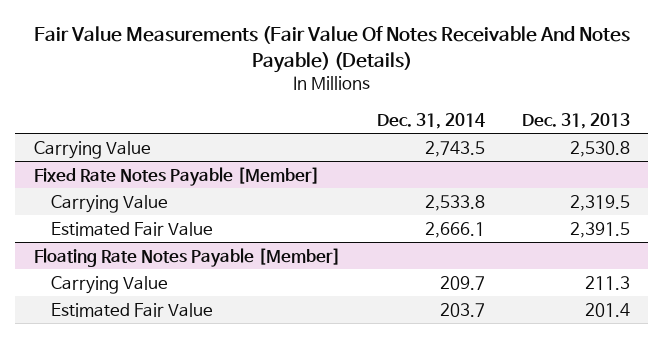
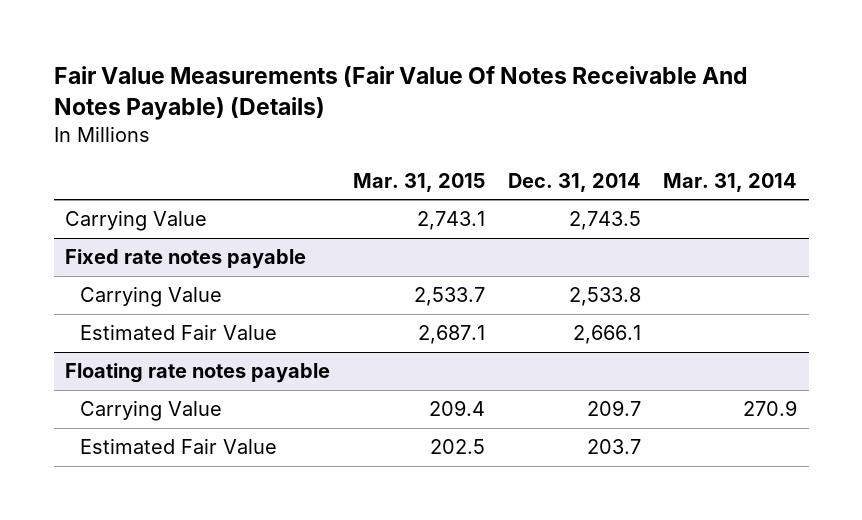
- | Dec. 31, 2014 | Dec. 31, 2013
+ | Mar. 31, 2015 | Dec. 31, 2014 | Mar. 31, 2014
- Fixed Rate Notes Payable [Member]
+ Fixed rate notes payable
- Floating Rate Notes Payable [Member]
+ Floating rate notes payable

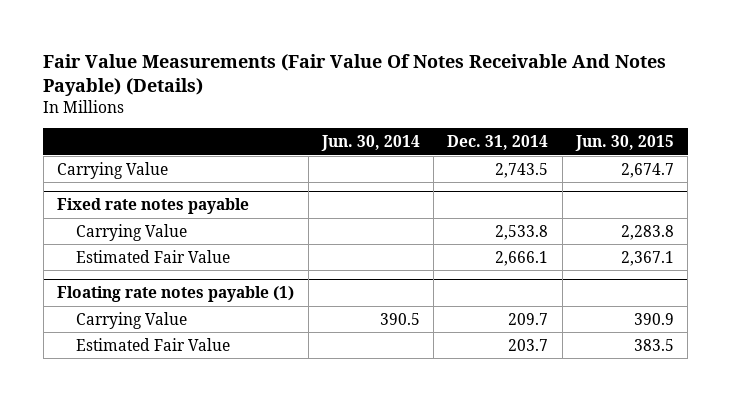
- | Mar. 31, 2015 | Dec. 31, 2014 | Mar. 31, 2014
+ | Jun. 30, 2014 | Dec. 31, 2014 | Jun. 30, 2015
- Floating rate notes payable
+ Floating rate notes payable (1)

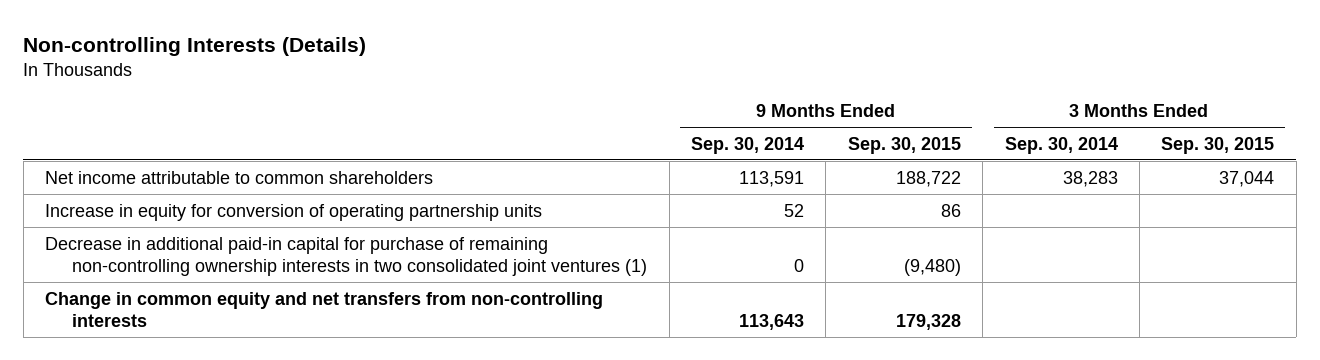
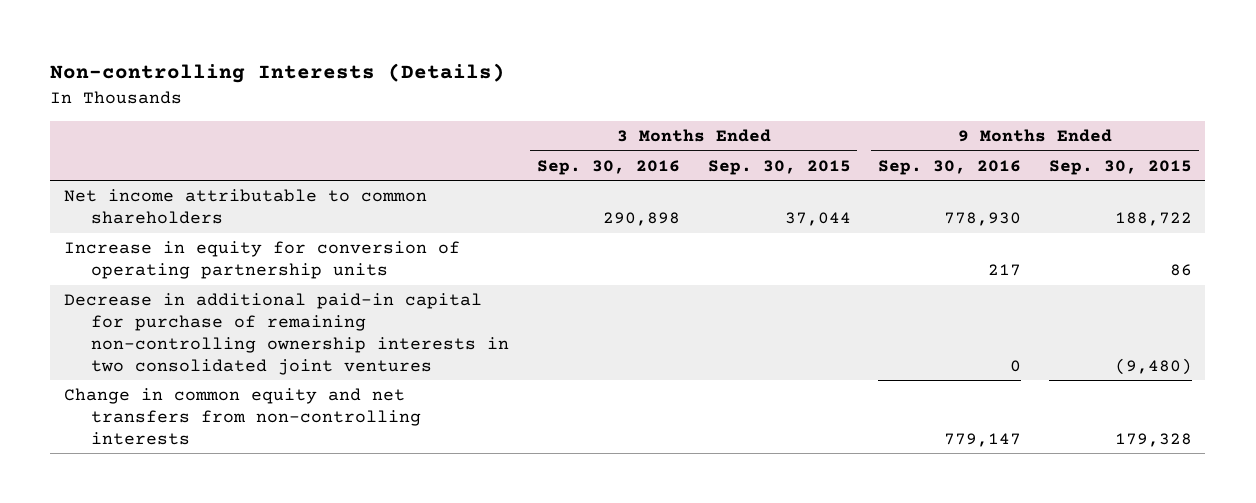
- | 9 Months Ended Sep. 30, 2014 | 9 Months Ended Sep. 30, 2015 | 3 Months Ended Sep. 30, 2014 | 3 Months Ended Sep. 30, 2015
+ | 3 Months Ended Sep. 30, 2016 | 3 Months Ended Sep. 30, 2015 | 9 Months Ended Sep. 30, 2016 | 9 Months Ended Sep. 30, 2015
- Decrease in additional paid-in capital for purchase of remaining non-controlling ownership interests in two consolidated joint ventures (1) | 0 | (9,480) | |
+ Decrease in additional paid-in capital for purchase of remaining non-controlling ownership interests in two consolidated joint ventures | | | 0 | (9,480)

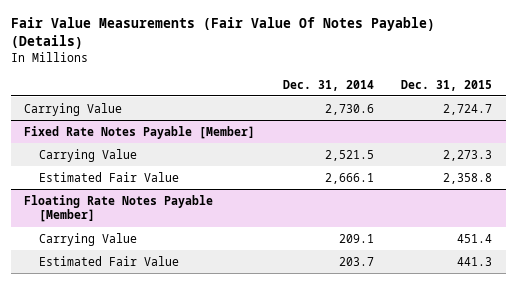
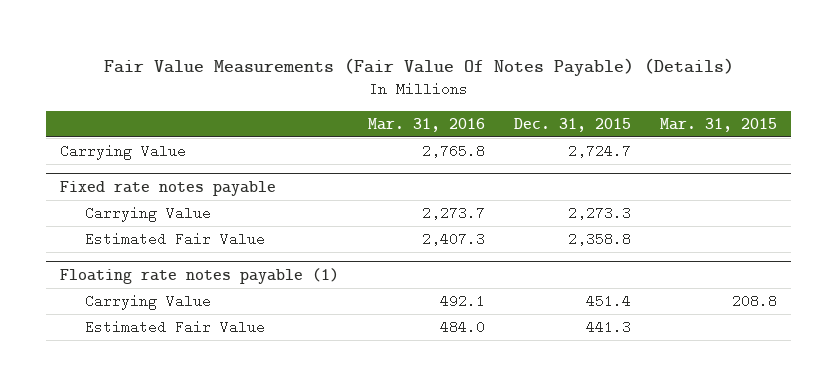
- | Dec. 31, 2014 | Dec. 31, 2015
+ | Mar. 31, 2016 | Dec. 31, 2015 | Mar. 31, 2015
- Fixed Rate Notes Payable [Member]
+ Fixed rate notes payable
- Floating Rate Notes Payable [Member]
+ Floating rate notes payable (1)

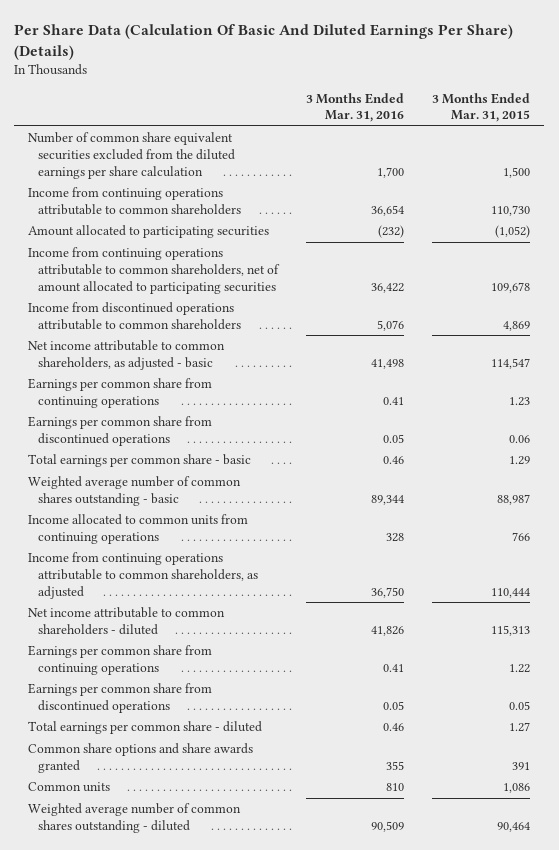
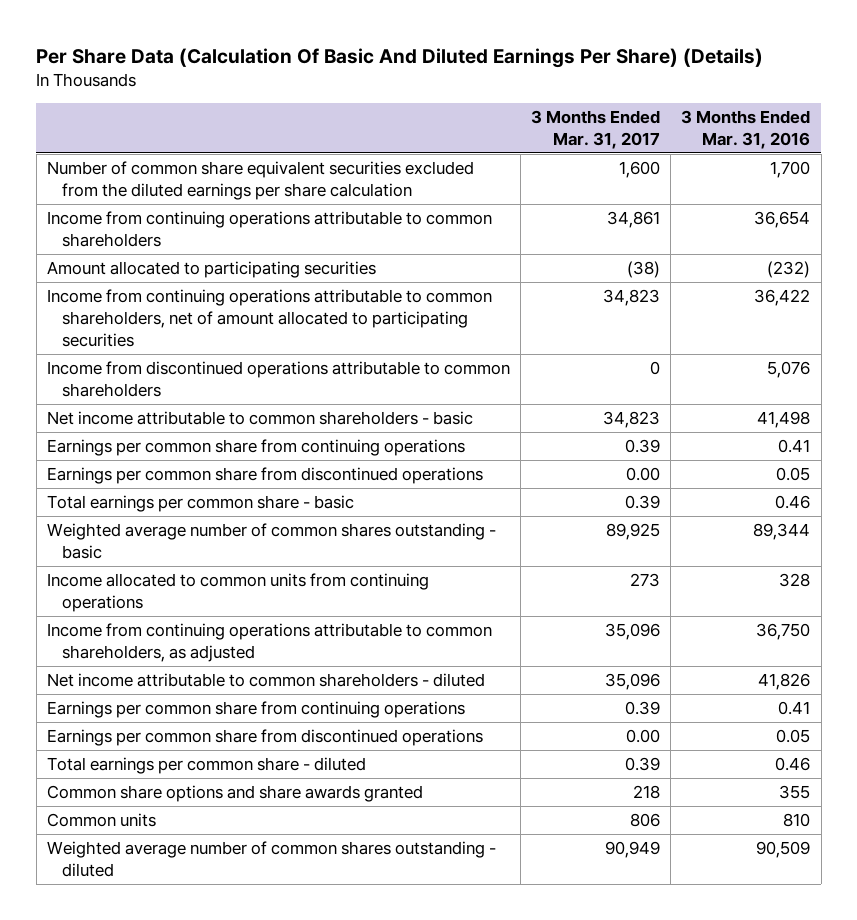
- | 3 Months Ended Mar. 31, 2016 | 3 Months Ended Mar. 31, 2015
+ | 3 Months Ended Mar. 31, 2017 | 3 Months Ended Mar. 31, 2016
- Net income attributable to common shareholders, as adjusted - basic | 41,498 | 114,547
+ Net income attributable to common shareholders - basic | 34,823 | 41,498

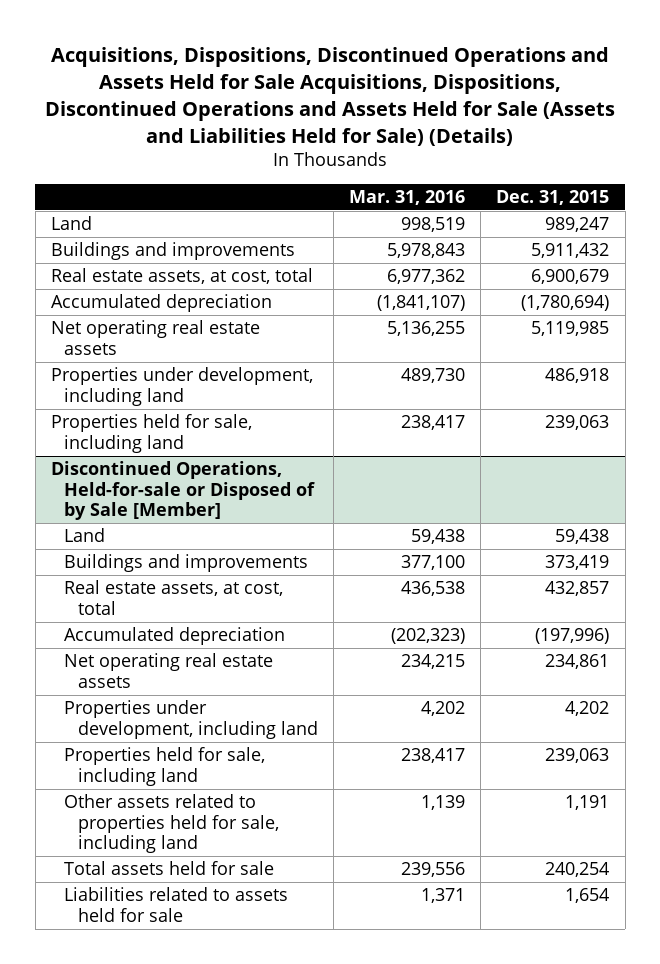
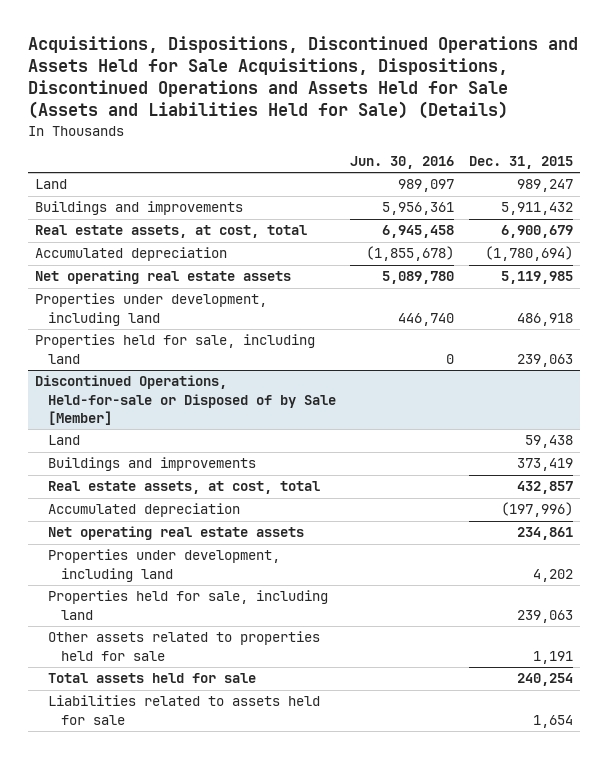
- | Mar. 31, 2016 | Dec. 31, 2015
+ | Jun. 30, 2016 | Dec. 31, 2015
@ Discontinued Operations, Held-for-sale or Disposed of by Sale [Member]
- Other assets related to properties held for sale, including land | 1,139 | 1,191
+ Other assets related to properties held for sale | | 1,191

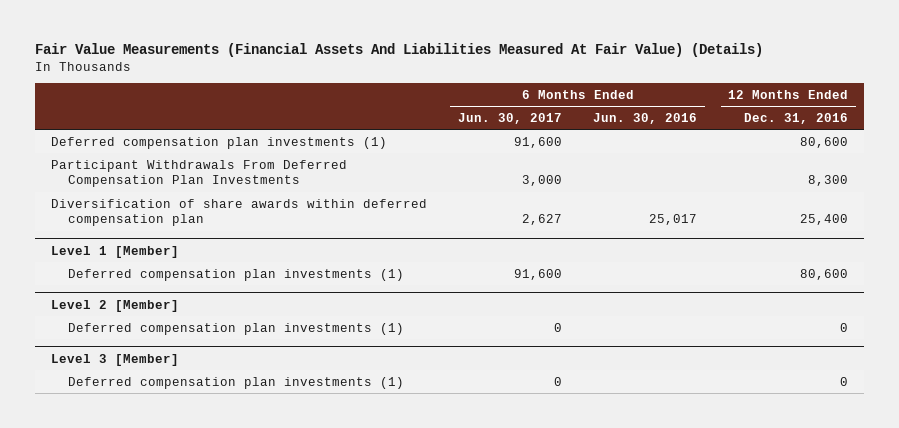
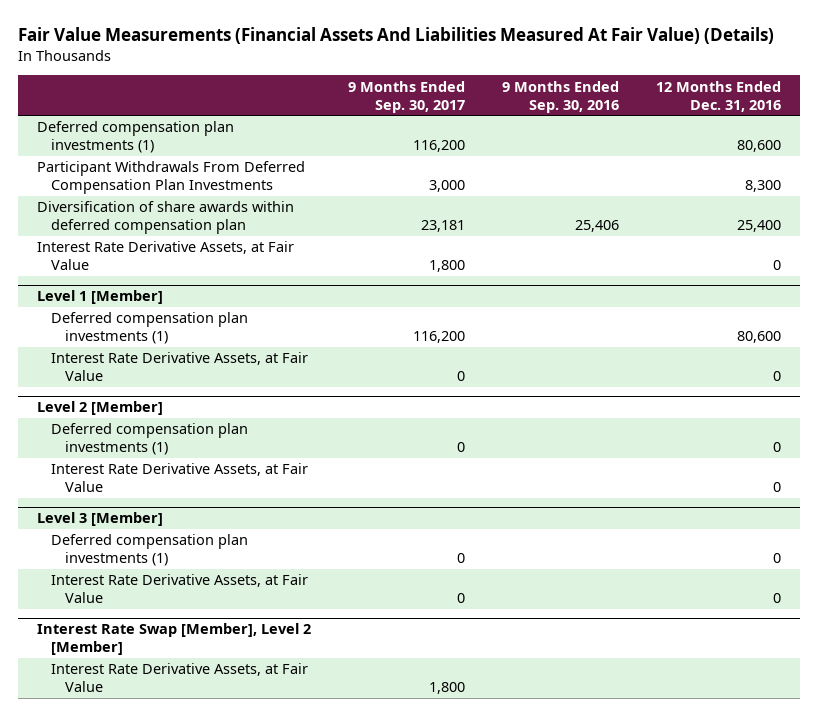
- | 6 Months Ended Jun. 30, 2017 | 6 Months Ended Jun. 30, 2016 | 12 Months Ended Dec. 31, 2016
+ | 9 Months Ended Sep. 30, 2017 | 9 Months Ended Sep. 30, 2016 | 12 Months Ended Dec. 31, 2016
+ Interest Rate Derivative Assets, at Fair Value | 1,800 | | 0
@ Level 1 [Member]
+ Interest Rate Derivative Assets, at Fair Value | 0 | | 0
@ Level 2 [Member]
+ Interest Rate Derivative Assets, at Fair Value | | | 0
@ Level 3 [Member]
+ Interest Rate Derivative Assets, at Fair Value | 0 | | 0
+ Interest Rate Swap [Member], Level 2 [Member]
+ Interest Rate Derivative Assets, at Fair Value | 1,800 | |

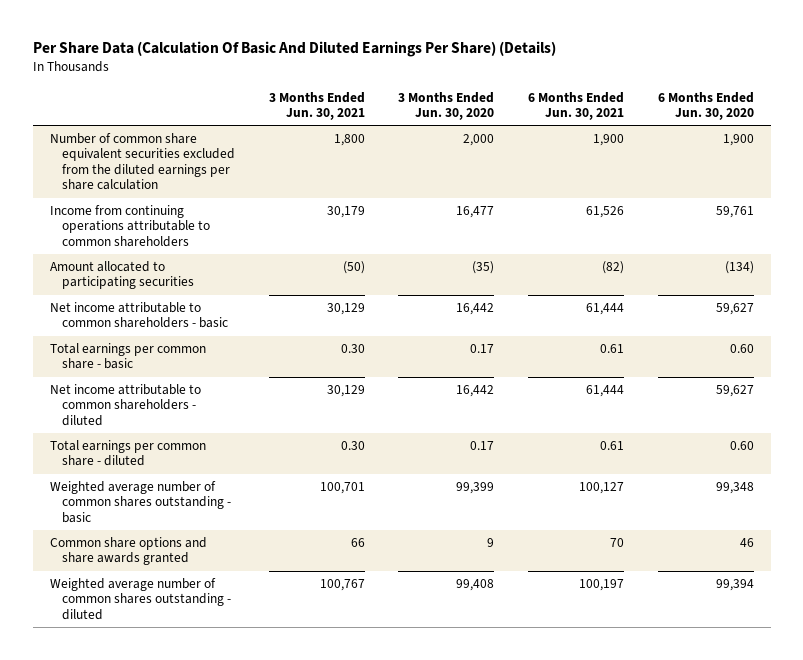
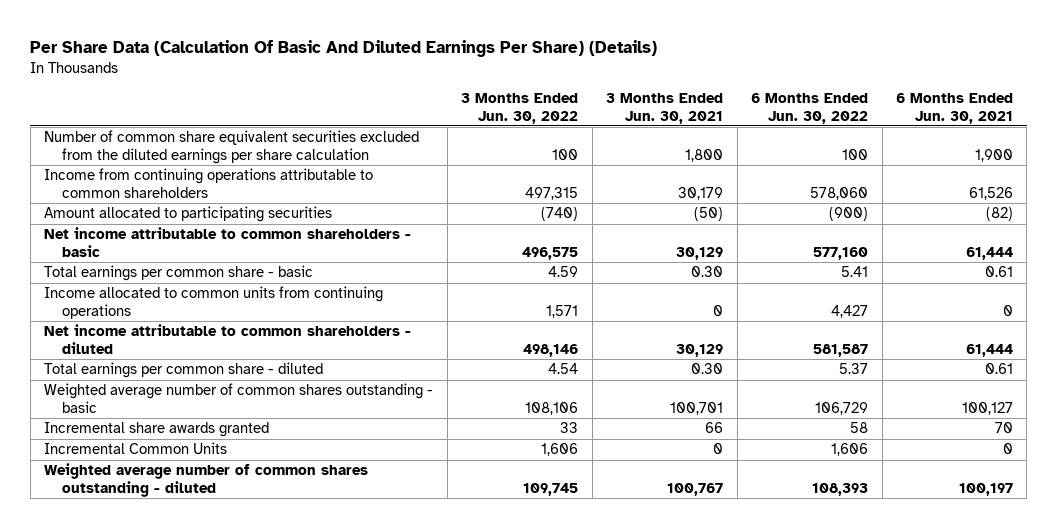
- | 3 Months Ended Jun. 30, 2021 | 3 Months Ended Jun. 30, 2020 | 6 Months Ended Jun. 30, 2021 | 6 Months Ended Jun. 30, 2020
+ | 3 Months Ended Jun. 30, 2022 | 3 Months Ended Jun. 30, 2021 | 6 Months Ended Jun. 30, 2022 | 6 Months Ended Jun. 30, 2021
+ Income allocated to common units from continuing operations | 1,571 | 0 | 4,427 | 0
- Common share options and share awards granted | 66 | 9 | 70 | 46
+ Incremental share awards granted | 33 | 66 | 58 | 70
+ Incremental Common Units | 1,606 | 0 | 1,606 | 0

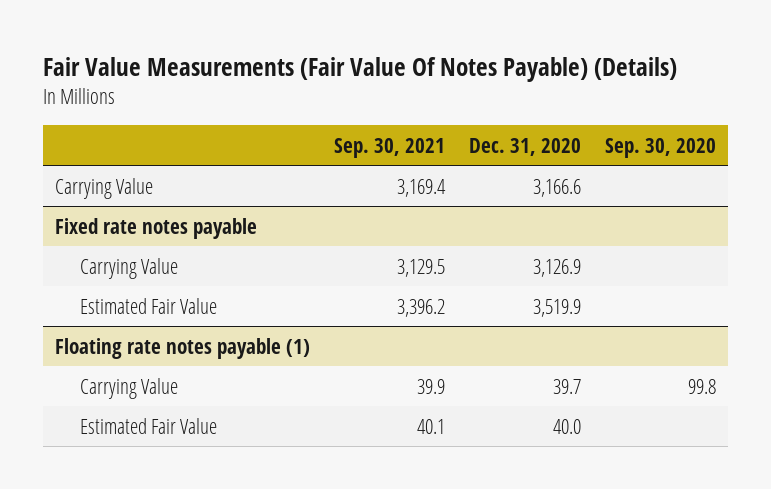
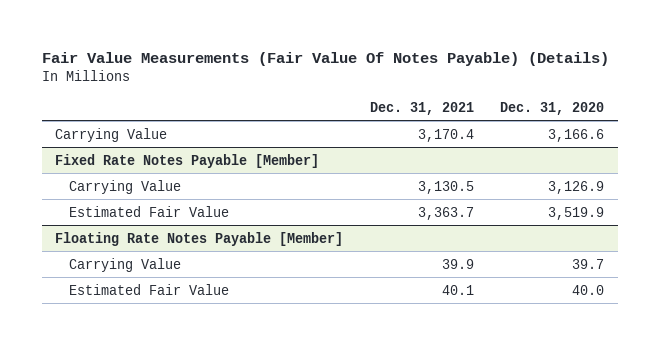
- | Sep. 30, 2021 | Dec. 31, 2020 | Sep. 30, 2020
+ | Dec. 31, 2021 | Dec. 31, 2020
- Fixed rate notes payable
+ Fixed Rate Notes Payable [Member]
- Floating rate notes payable (1)
+ Floating Rate Notes Payable [Member]

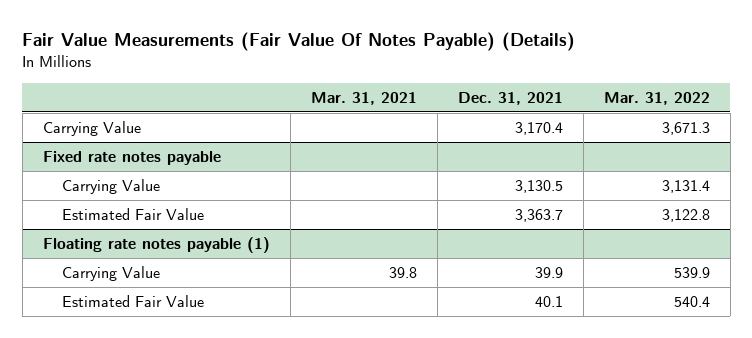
- | Dec. 31, 2021 | Dec. 31, 2020
+ | Mar. 31, 2021 | Dec. 31, 2021 | Mar. 31, 2022
- Fixed Rate Notes Payable [Member]
+ Fixed rate notes payable
- Floating Rate Notes Payable [Member]
+ Floating rate notes payable (1)

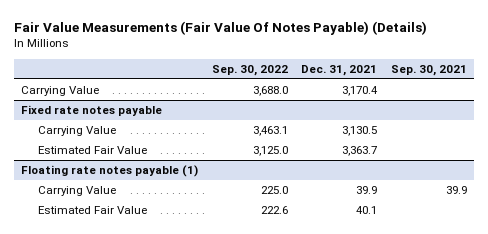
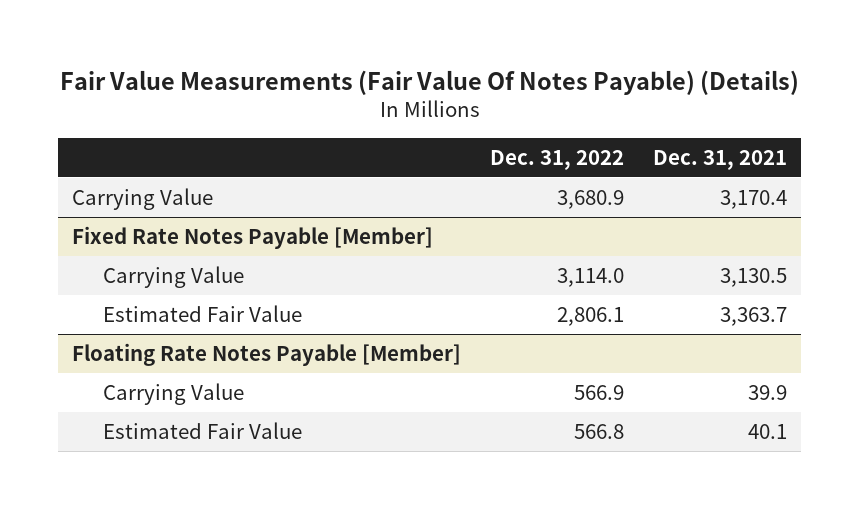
- | Sep. 30, 2022 | Dec. 31, 2021 | Sep. 30, 2021
+ | Dec. 31, 2022 | Dec. 31, 2021
- Fixed rate notes payable
+ Fixed Rate Notes Payable [Member]
- Floating rate notes payable (1)
+ Floating Rate Notes Payable [Member]

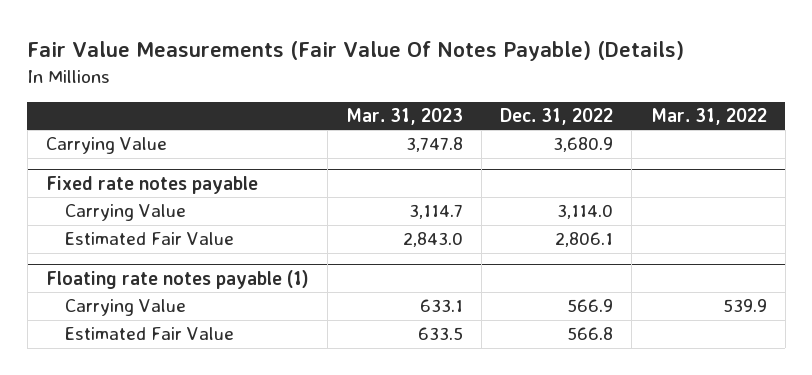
- | Dec. 31, 2022 | Dec. 31, 2021
+ | Mar. 31, 2023 | Dec. 31, 2022 | Mar. 31, 2022
- Fixed Rate Notes Payable [Member]
+ Fixed rate notes payable
- Floating Rate Notes Payable [Member]
+ Floating rate notes payable (1)

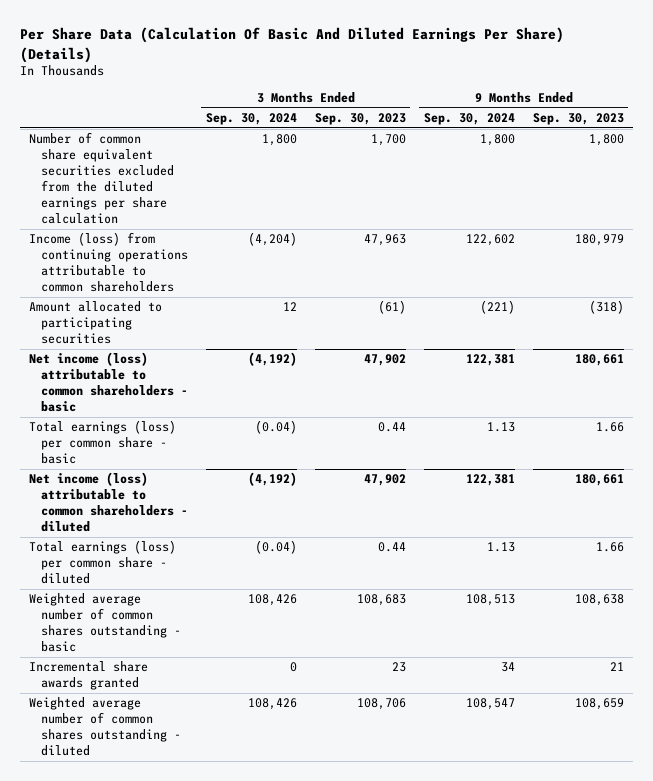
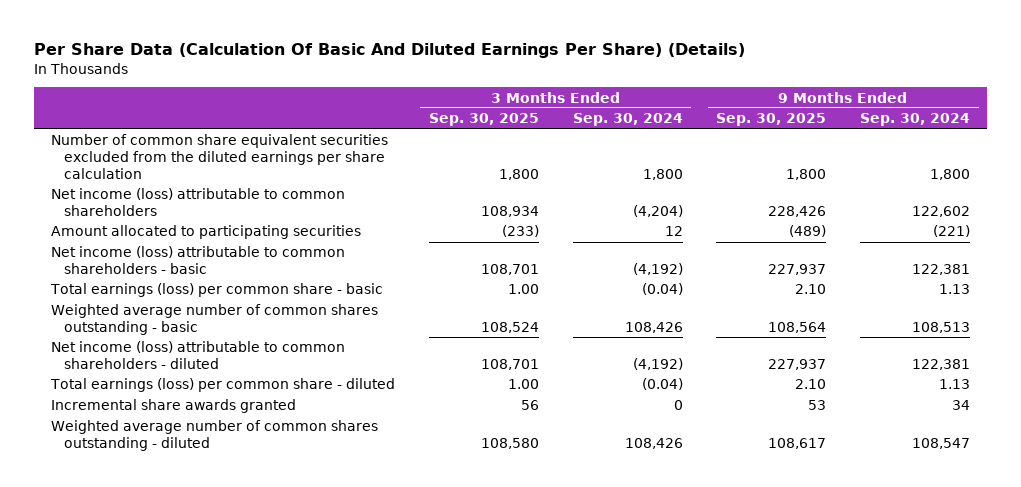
- | 3 Months Ended Sep. 30, 2024 | 3 Months Ended Sep. 30, 2023 | 9 Months Ended Sep. 30, 2024 | 9 Months Ended Sep. 30, 2023
+ | 3 Months Ended Sep. 30, 2025 | 3 Months Ended Sep. 30, 2024 | 9 Months Ended Sep. 30, 2025 | 9 Months Ended Sep. 30, 2024
- Income (loss) from continuing operations attributable to common shareholders | (4,204) | 47,963 | 122,602 | 180,979
+ Net income (loss) attributable to common shareholders | 108,934 | (4,204) | 228,426 | 122,602
moved up: Weighted average number of common shares outstanding - basic | 108,524 | 108,426 | 108,564 | 108,513

